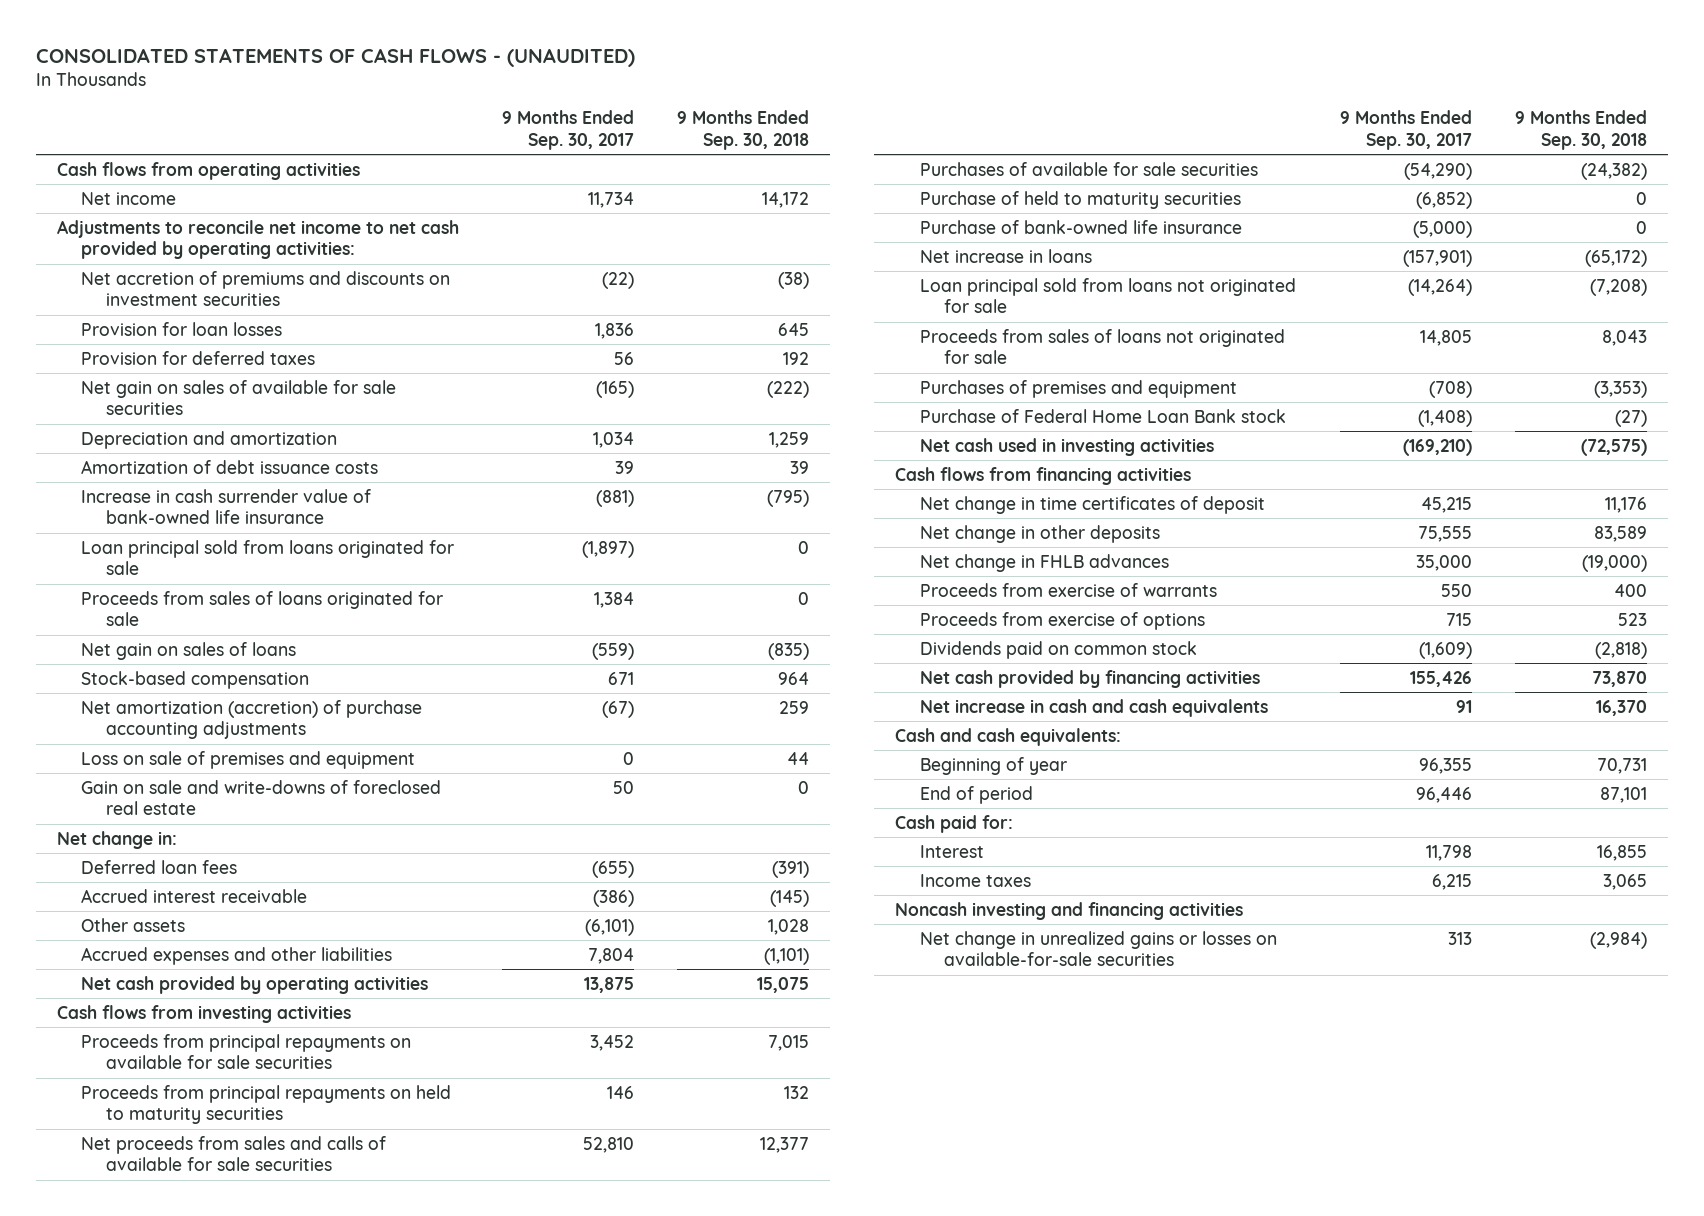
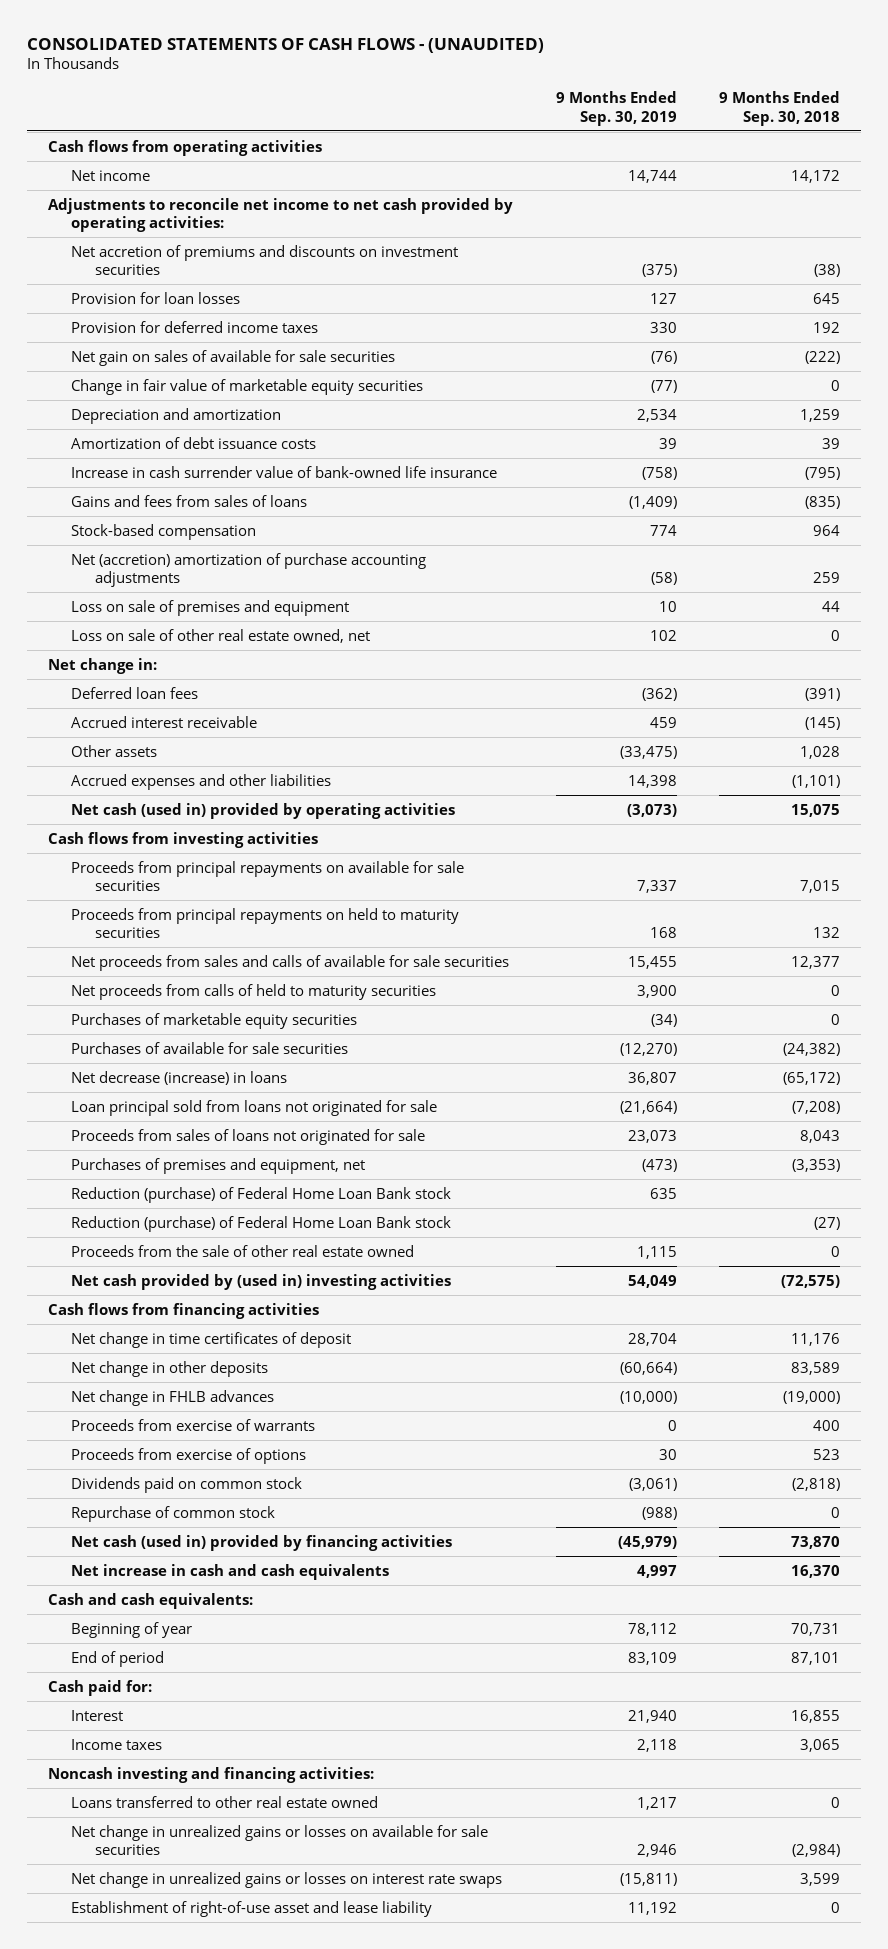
- | 9 Months Ended Sep. 30, 2017 | 9 Months Ended Sep. 30, 2018
+ | 9 Months Ended Sep. 30, 2019 | 9 Months Ended Sep. 30, 2018
- Provision for deferred taxes | 56 | 192
+ Provision for deferred income taxes | 330 | 192
+ Change in fair value of marketable equity securities | (77) | 0
- Loan principal sold from loans originated for sale | (1,897) | 0
- Proceeds from sales of loans originated for sale | 1,384 | 0
- Net gain on sales of loans | (559) | (835)
+ Gains and fees from sales of loans | (1,409) | (835)
- Net amortization (accretion) of purchase accounting adjustments | (67) | 259
+ Net (accretion) amortization of purchase accounting adjustments | (58) | 259
- Gain on sale and write-downs of foreclosed real estate | 50 | 0
+ Loss on sale of other real estate owned, net | 102 | 0
- Net cash provided by operating activities | 13,875 | 15,075
+ Net cash (used in) provided by operating activities | (3,073) | 15,075
+ Net proceeds from calls of held to maturity securities | 3,900 | 0
+ Purchases of marketable equity securities | (34) | 0
- Purchase of held to maturity securities | (6,852) | 0
- Purchase of bank-owned life insurance | (5,000) | 0
- Net increase in loans | (157,901) | (65,172)
+ Net decrease (increase) in loans | 36,807 | (65,172)
- Purchases of premises and equipment | (708) | (3,353)
- Purchase of Federal Home Loan Bank stock | (1,408) | (27)
- Net cash used in investing activities | (169,210) | (72,575)
+ Purchases of premises and equipment, net | (473) | (3,353)
+ Reduction (purchase) of Federal Home Loan Bank stock | 635 |
+ Reduction (purchase) of Federal Home Loan Bank stock | | (27)
+ Proceeds from the sale of other real estate owned | 1,115 | 0
+ Net cash provided by (used in) investing activities | 54,049 | (72,575)
- Net cash provided by financing activities | 155,426 | 73,870
+ Repurchase of common stock | (988) | 0
+ Net cash (used in) provided by financing activities | (45,979) | 73,870
- Noncash investing and financing activities
- Net change in unrealized gains or losses on available-for-sale securities | 313 | (2,984)
+ Noncash investing and financing activities:
+ Loans transferred to other real estate owned | 1,217 | 0
+ Net change in unrealized gains or losses on available for sale securities | 2,946 | (2,984)
+ Net change in unrealized gains or losses on interest rate swaps | (15,811) | 3,599
+ Establishment of right-of-use asset and lease liability | 11,192 | 0

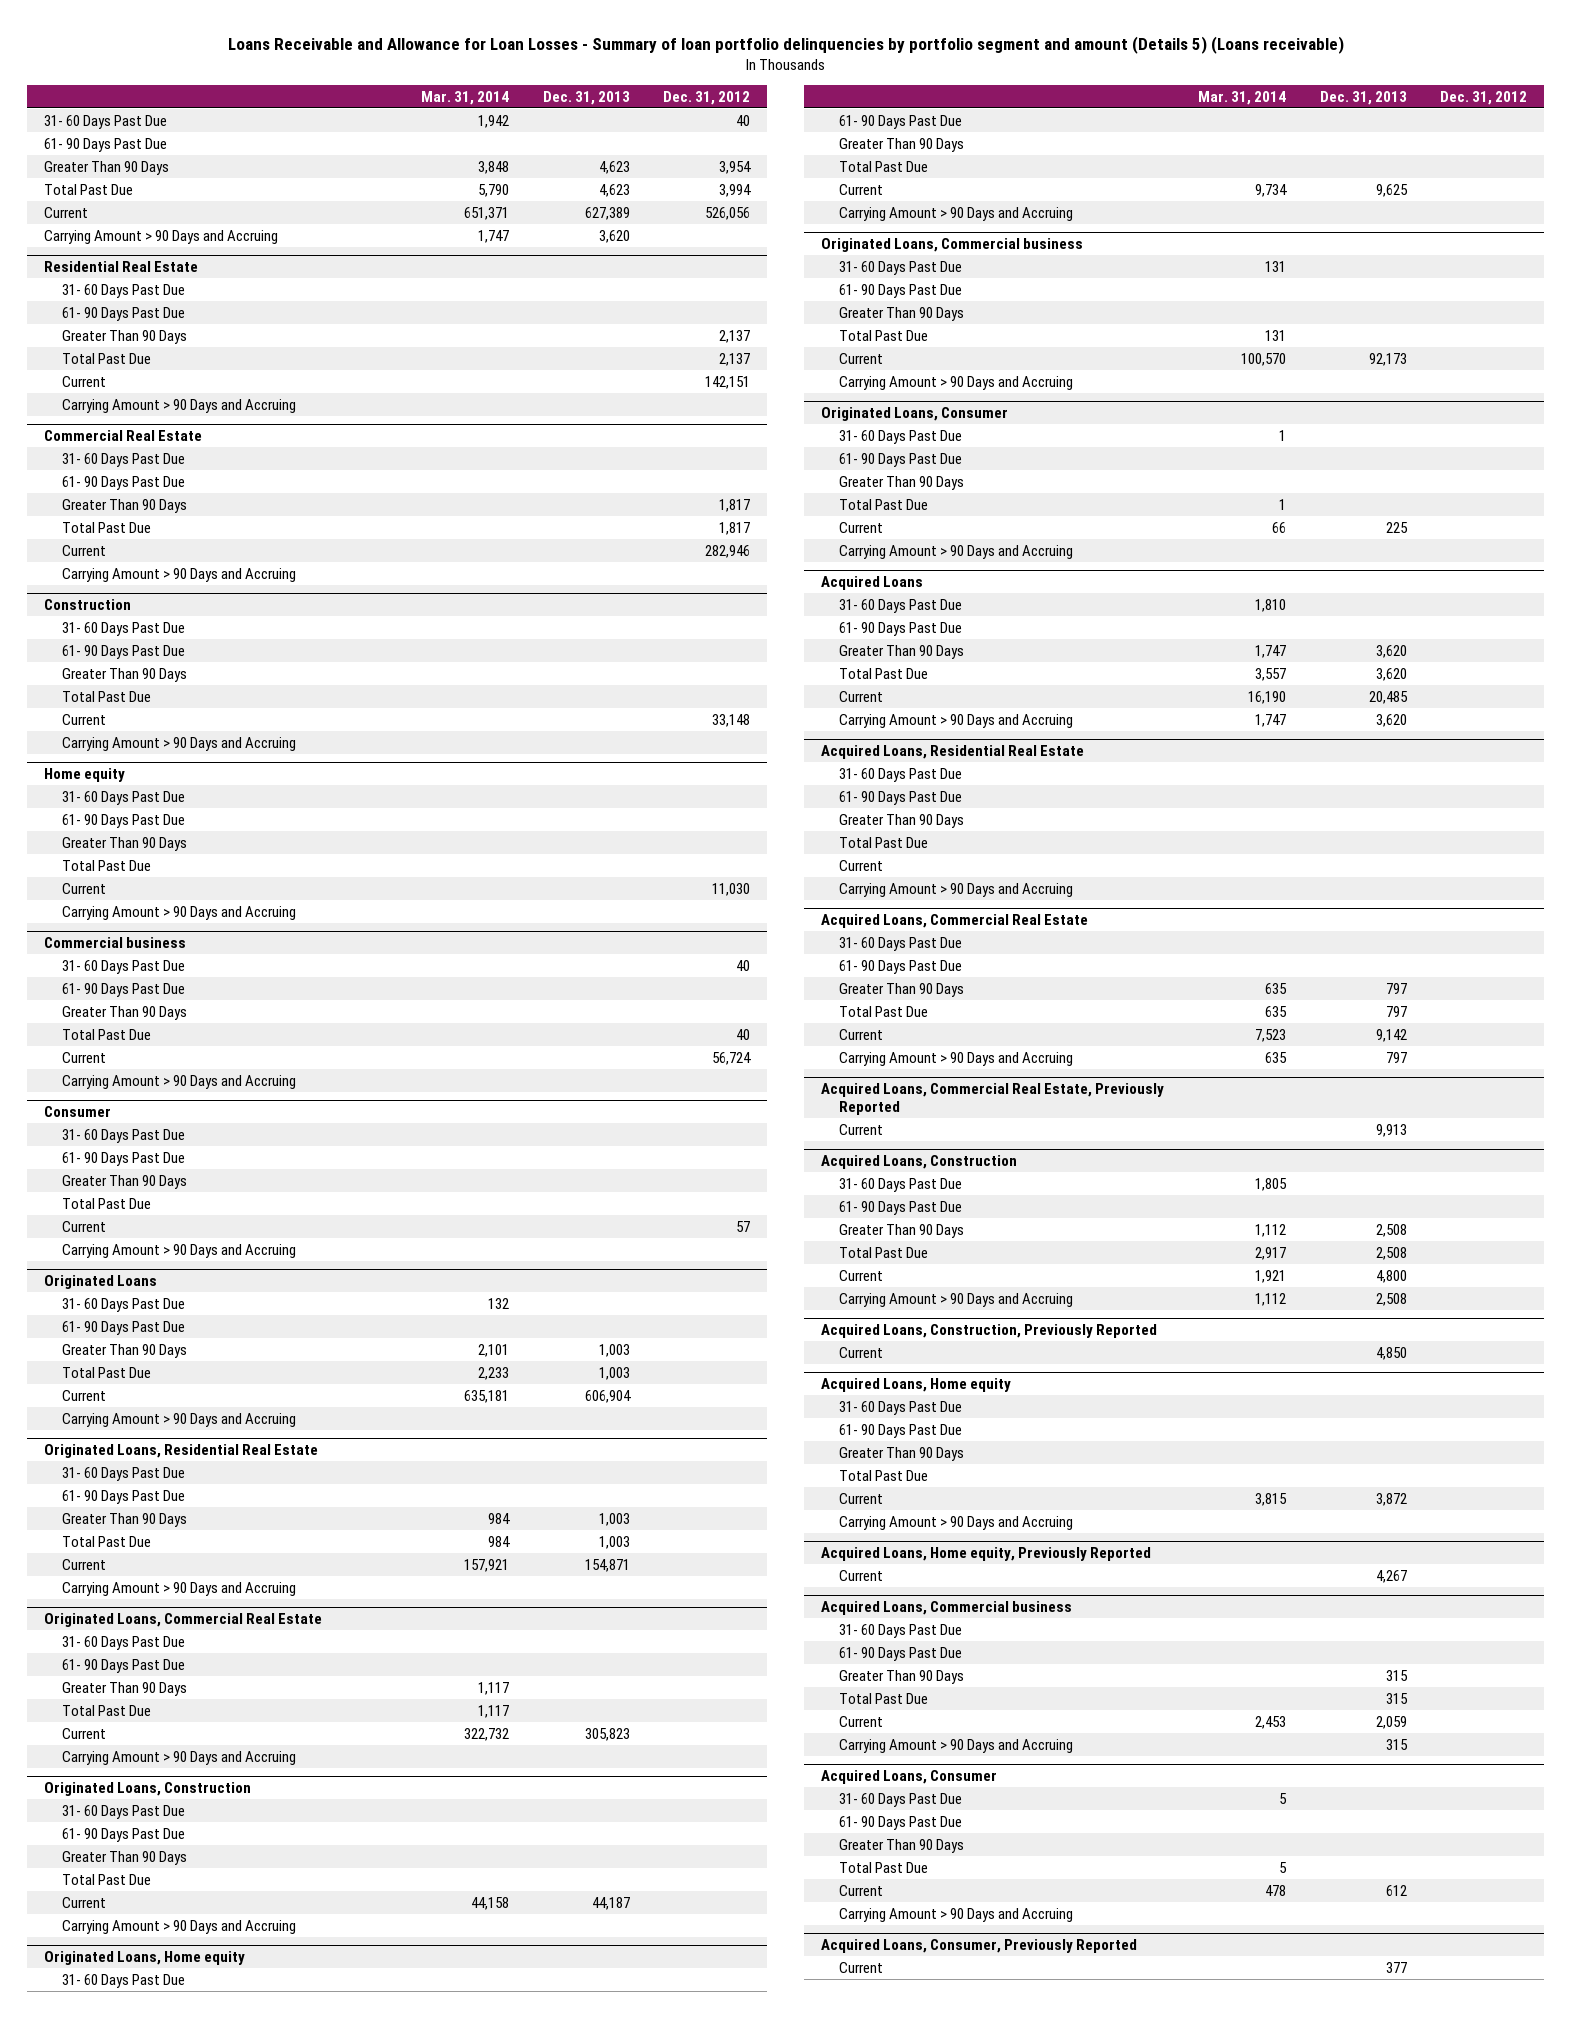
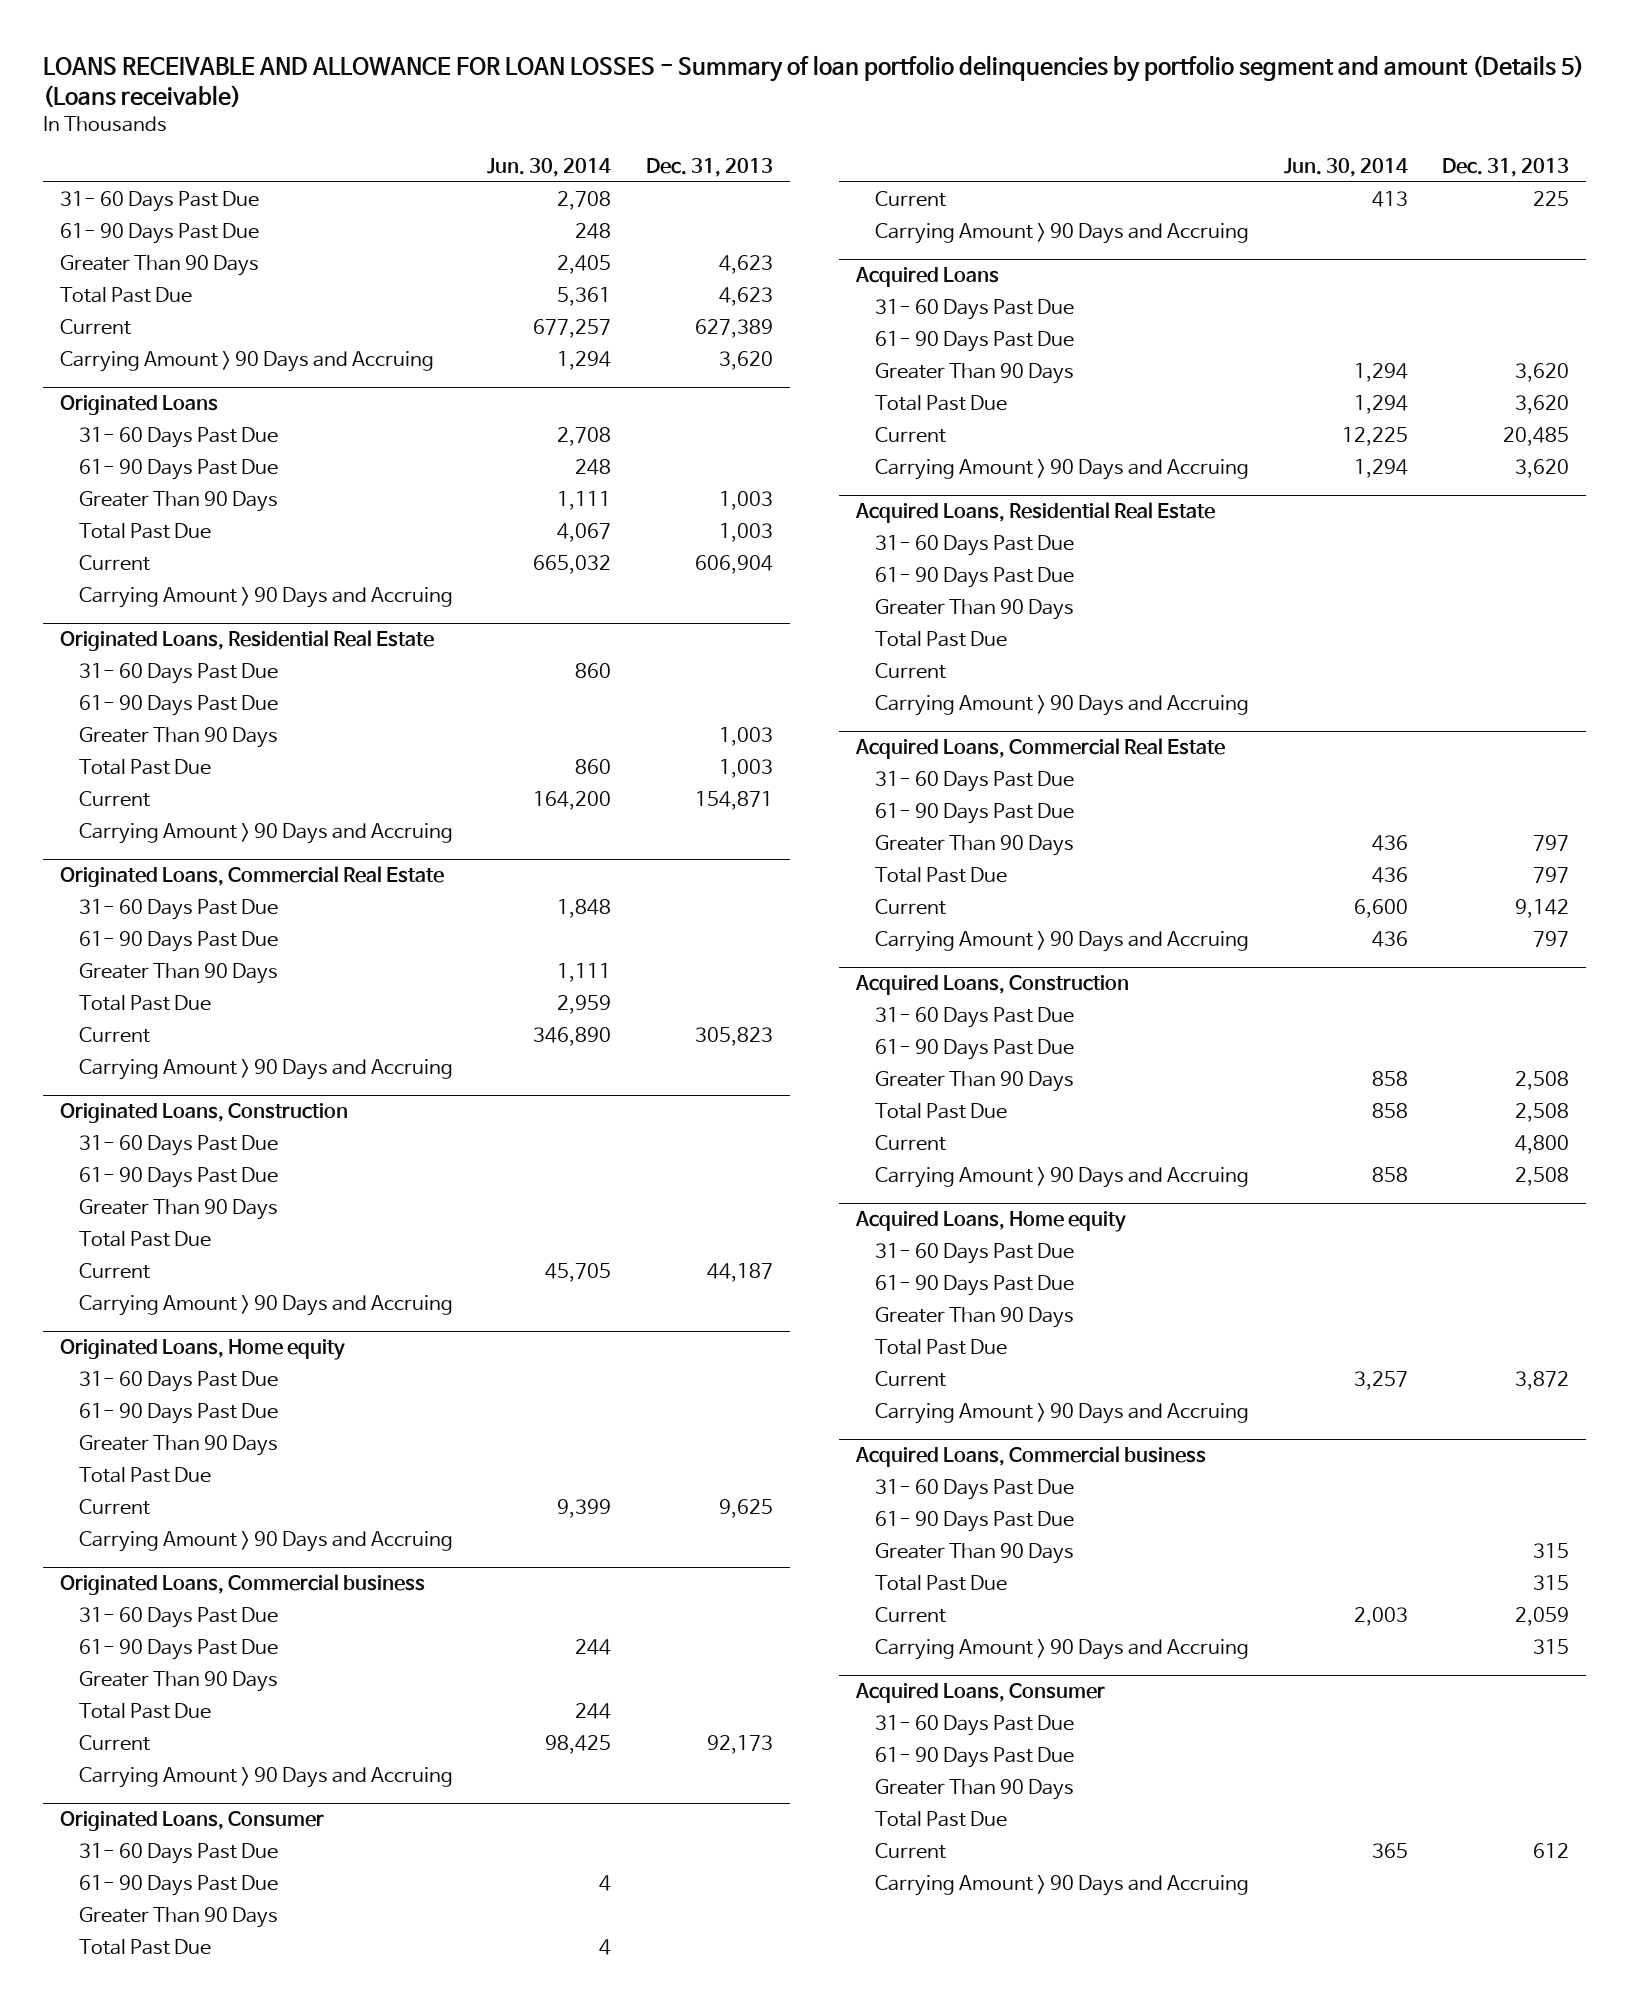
- Loans Receivable and Allowance for Loan Losses - Summary of loan portfolio delinquencies by portfolio segment and amount (Details 5) (Loans receivable)
+ LOANS RECEIVABLE AND ALLOWANCE FOR LOAN LOSSES - Summary of loan portfolio delinquencies by portfolio segment and amount (Details 5) (Loans receivable)
- | Mar. 31, 2014 | Dec. 31, 2013 | Dec. 31, 2012
+ | Jun. 30, 2014 | Dec. 31, 2013
- Residential Real Estate
- 31- 60 Days Past Due
- 61- 90 Days Past Due
- Greater Than 90 Days | | | 2,137
- Total Past Due | | | 2,137
- Current | | | 142,151
- Carrying Amount > 90 Days and Accruing
- Commercial Real Estate
- 31- 60 Days Past Due
- 61- 90 Days Past Due
- Greater Than 90 Days | | | 1,817
- Total Past Due | | | 1,817
- Current | | | 282,946
- Carrying Amount > 90 Days and Accruing
- Construction
- 31- 60 Days Past Due
- 61- 90 Days Past Due
- Greater Than 90 Days
- Total Past Due
- Current | | | 33,148
- Carrying Amount > 90 Days and Accruing
- Home equity
- 31- 60 Days Past Due
- 61- 90 Days Past Due
- Greater Than 90 Days
- Total Past Due
- Current | | | 11,030
- Carrying Amount > 90 Days and Accruing
- Commercial business
- 31- 60 Days Past Due | | | 40
- 61- 90 Days Past Due
- Greater Than 90 Days
- Total Past Due | | | 40
- Current | | | 56,724
- Carrying Amount > 90 Days and Accruing
- Consumer
- 31- 60 Days Past Due
- 61- 90 Days Past Due
- Greater Than 90 Days
- Total Past Due
- Current | | | 57
- Carrying Amount > 90 Days and Accruing
- Acquired Loans, Commercial Real Estate, Previously Reported
- Current | | 9,913 |
- Acquired Loans, Construction, Previously Reported
- Current | | 4,850 |
- Acquired Loans, Home equity, Previously Reported
- Current | | 4,267 |
- Acquired Loans, Consumer, Previously Reported
- Current | | 377 |

